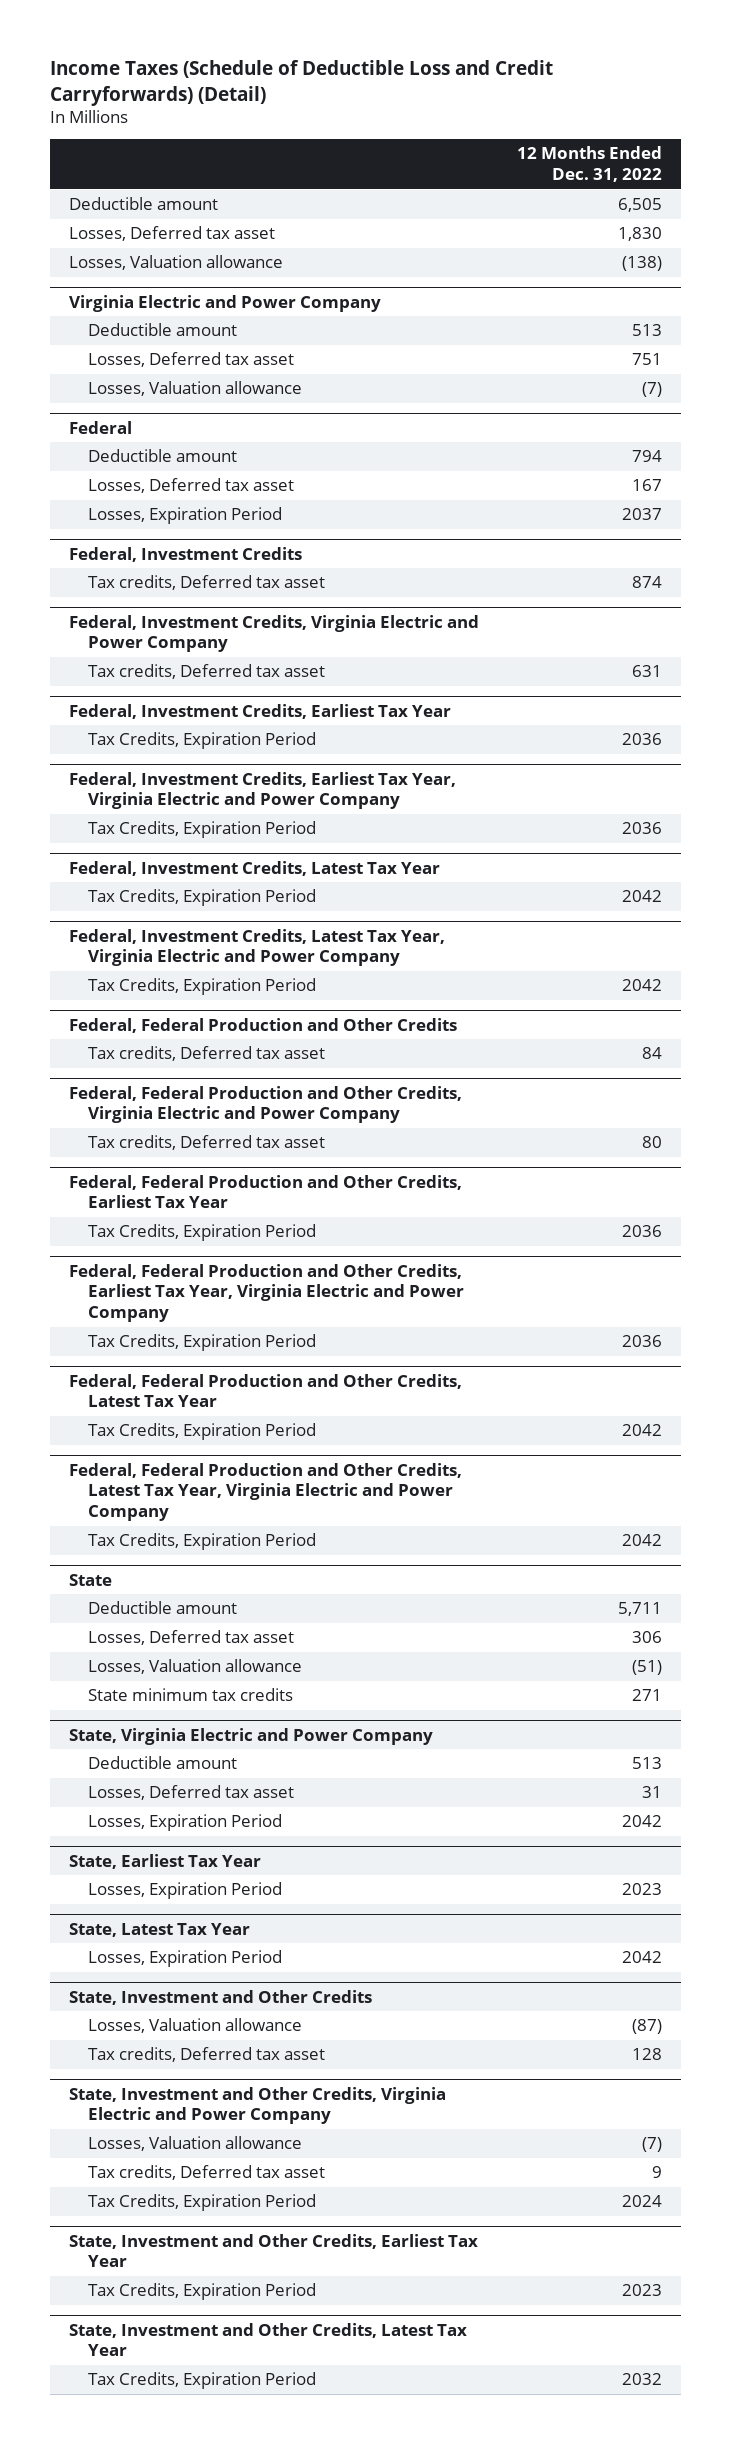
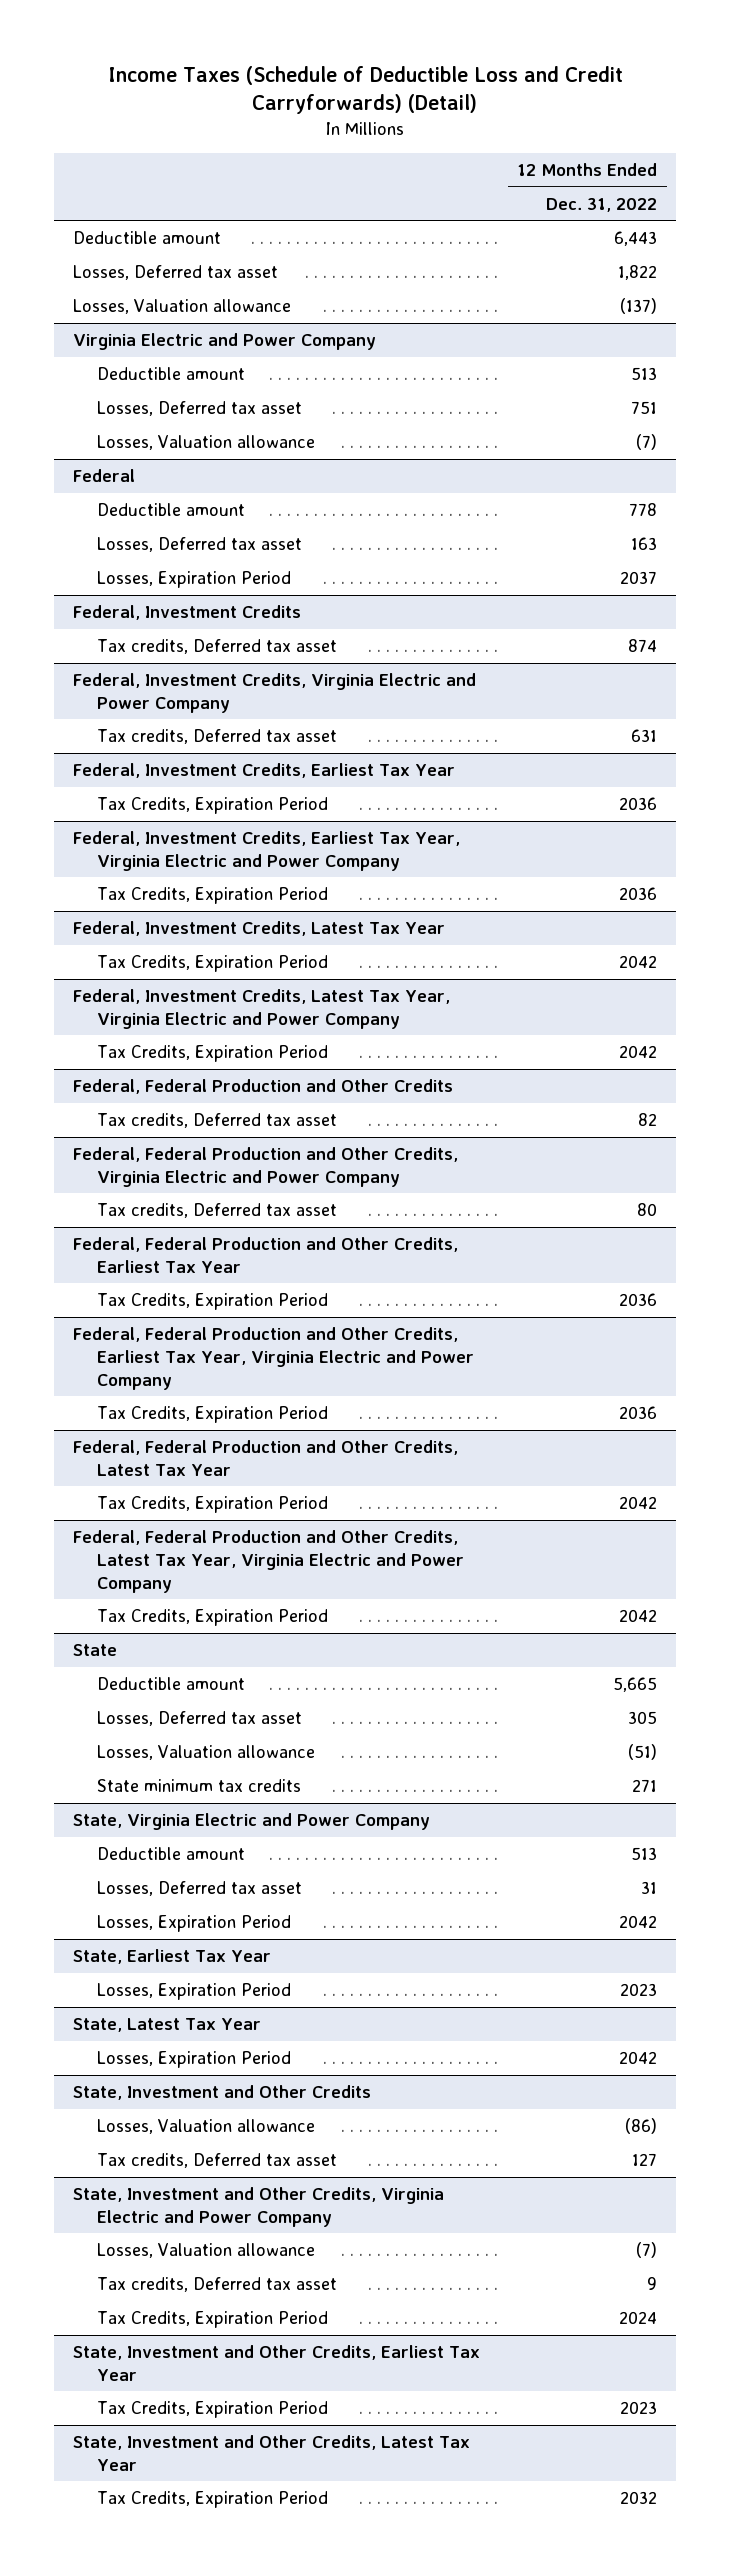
- Deductible amount | 6,505
- Losses, Deferred tax asset | 1,830
- Losses, Valuation allowance | (138)
+ Deductible amount | 6,443
+ Losses, Deferred tax asset | 1,822
+ Losses, Valuation allowance | (137)
@ Federal
- Deductible amount | 794
- Losses, Deferred tax asset | 167
+ Deductible amount | 778
+ Losses, Deferred tax asset | 163
@ Federal, Federal Production and Other Credits
- Tax credits, Deferred tax asset | 84
+ Tax credits, Deferred tax asset | 82
@ State
- Deductible amount | 5,711
- Losses, Deferred tax asset | 306
+ Deductible amount | 5,665
+ Losses, Deferred tax asset | 305
@ State, Investment and Other Credits
- Losses, Valuation allowance | (87)
- Tax credits, Deferred tax asset | 128
+ Losses, Valuation allowance | (86)
+ Tax credits, Deferred tax asset | 127

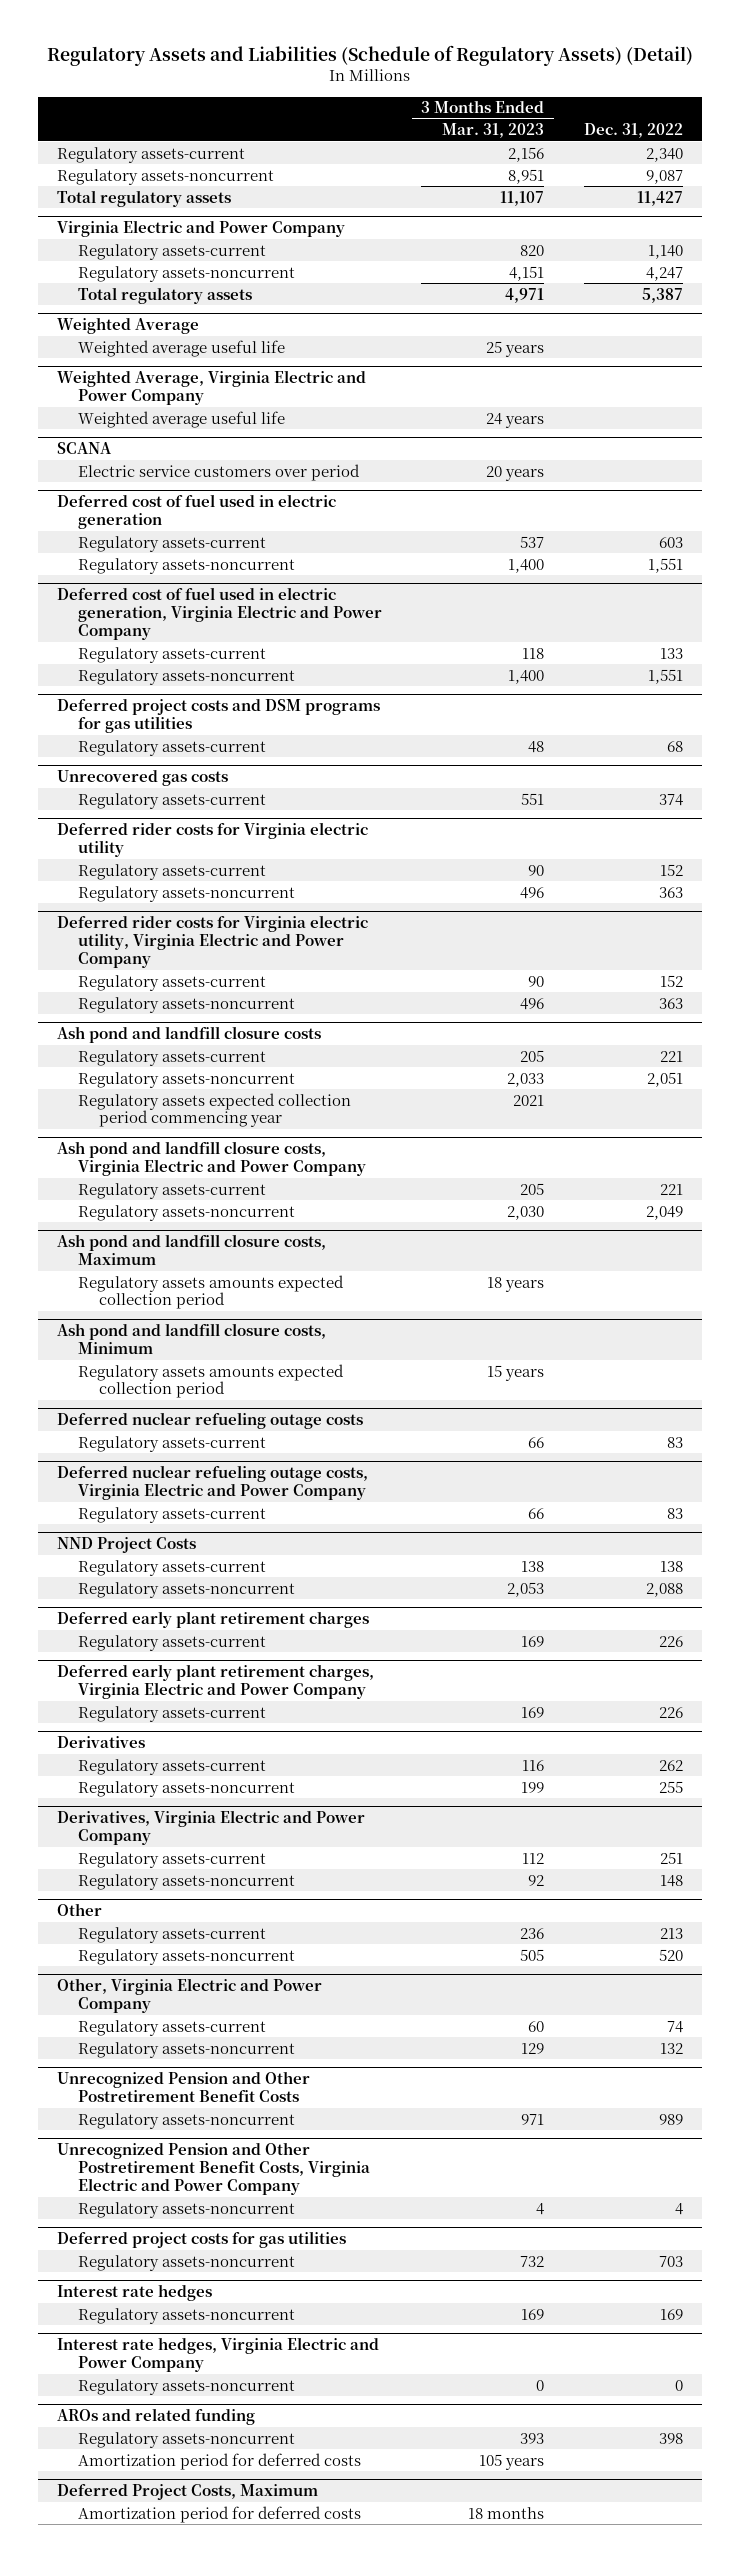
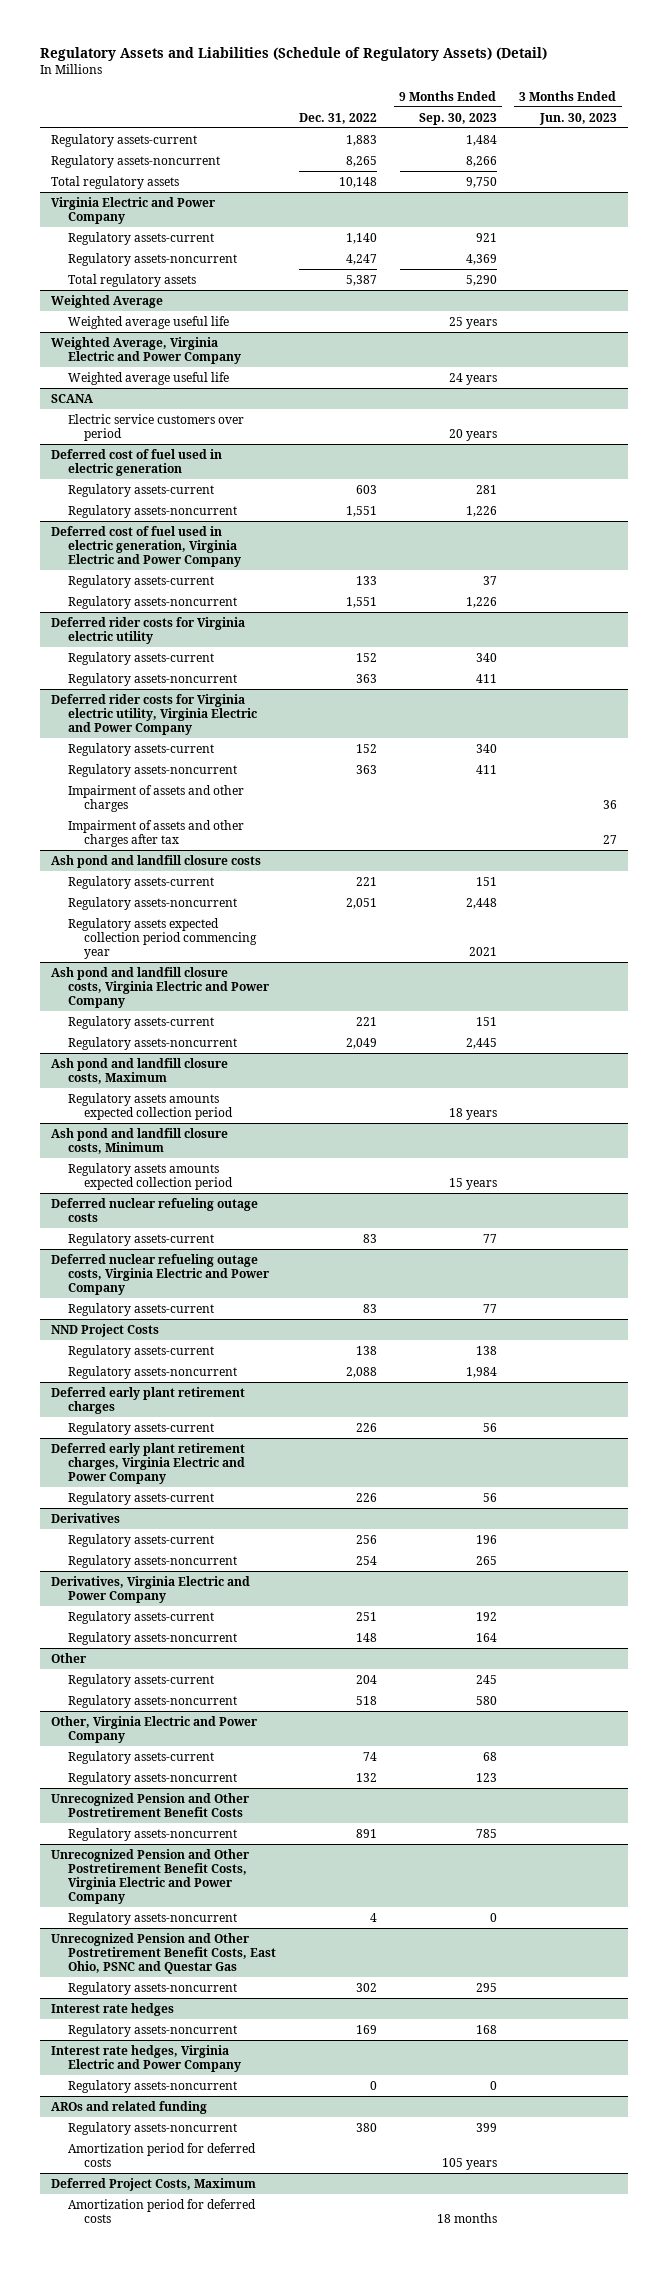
- | 3 Months Ended Mar. 31, 2023 | Dec. 31, 2022
+ | Dec. 31, 2022 | 9 Months Ended Sep. 30, 2023 | 3 Months Ended Jun. 30, 2023
- Regulatory assets-current | 2,156 | 2,340
- Regulatory assets-noncurrent | 8,951 | 9,087
- Total regulatory assets | 11,107 | 11,427
+ Regulatory assets-current | 1,883 | 1,484 |
+ Regulatory assets-noncurrent | 8,265 | 8,266 |
+ Total regulatory assets | 10,148 | 9,750 |
- Deferred project costs and DSM programs for gas utilities
- Regulatory assets-current | 48 | 68
- Unrecovered gas costs
- Regulatory assets-current | 551 | 374
@ Deferred rider costs for Virginia electric utility, Virginia Electric and Power Company
+ Impairment of assets and other charges | | | 36
+ Impairment of assets and other charges after tax | | | 27
@ Derivatives
- Regulatory assets-current | 116 | 262
- Regulatory assets-noncurrent | 199 | 255
+ Regulatory assets-current | 256 | 196 |
+ Regulatory assets-noncurrent | 254 | 265 |
@ Other
- Regulatory assets-current | 236 | 213
- Regulatory assets-noncurrent | 505 | 520
+ Regulatory assets-current | 204 | 245 |
+ Regulatory assets-noncurrent | 518 | 580 |
@ Unrecognized Pension and Other Postretirement Benefit Costs
- Regulatory assets-noncurrent | 971 | 989
+ Regulatory assets-noncurrent | 891 | 785 |
- Deferred project costs for gas utilities
- Regulatory assets-noncurrent | 732 | 703
+ Unrecognized Pension and Other Postretirement Benefit Costs, East Ohio, PSNC and Questar Gas
+ Regulatory assets-noncurrent | 302 | 295 |
@ AROs and related funding
- Regulatory assets-noncurrent | 393 | 398
+ Regulatory assets-noncurrent | 380 | 399 |

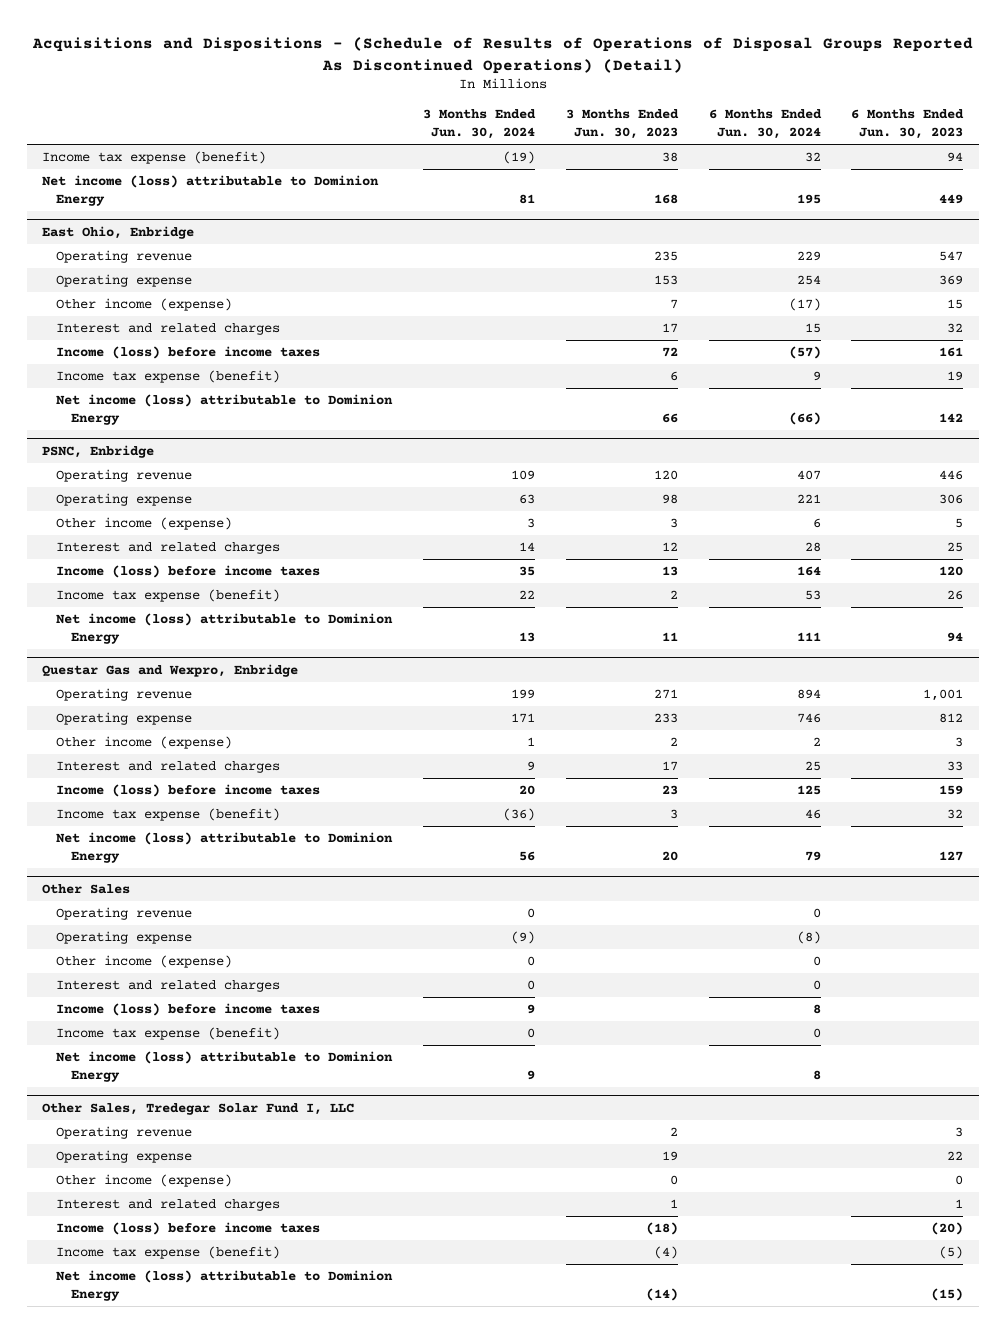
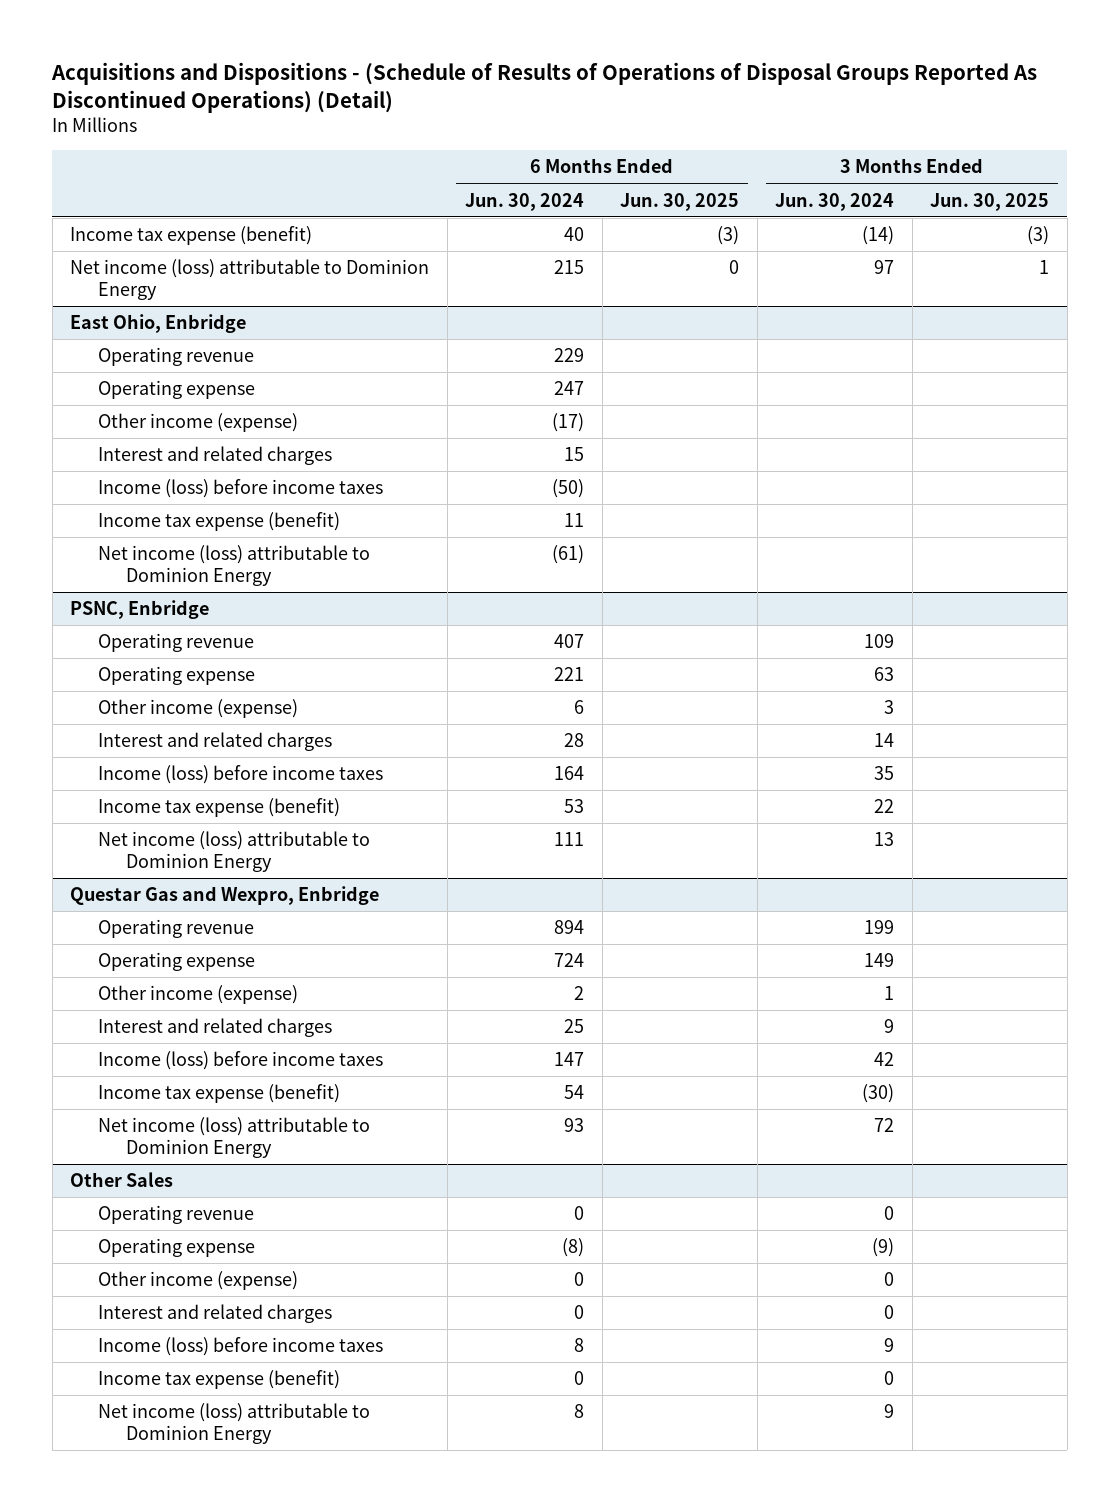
- | 3 Months Ended Jun. 30, 2024 | 3 Months Ended Jun. 30, 2023 | 6 Months Ended Jun. 30, 2024 | 6 Months Ended Jun. 30, 2023
+ | 6 Months Ended Jun. 30, 2024 | 6 Months Ended Jun. 30, 2025 | 3 Months Ended Jun. 30, 2024 | 3 Months Ended Jun. 30, 2025
- Income tax expense (benefit) | (19) | 38 | 32 | 94
- Net income (loss) attributable to Dominion Energy | 81 | 168 | 195 | 449
+ Income tax expense (benefit) | 40 | (3) | (14) | (3)
+ Net income (loss) attributable to Dominion Energy | 215 | 0 | 97 | 1
@ East Ohio, Enbridge
- Operating expense | | 153 | 254 | 369
+ Operating expense | 247 | | |
- Income (loss) before income taxes | | 72 | (57) | 161
- Income tax expense (benefit) | | 6 | 9 | 19
- Net income (loss) attributable to Dominion Energy | | 66 | (66) | 142
+ Income (loss) before income taxes | (50) | | |
+ Income tax expense (benefit) | 11 | | |
+ Net income (loss) attributable to Dominion Energy | (61) | | |
@ Questar Gas and Wexpro, Enbridge
- Operating expense | 171 | 233 | 746 | 812
+ Operating expense | 724 | | 149 |
- Income (loss) before income taxes | 20 | 23 | 125 | 159
- Income tax expense (benefit) | (36) | 3 | 46 | 32
- Net income (loss) attributable to Dominion Energy | 56 | 20 | 79 | 127
+ Income (loss) before income taxes | 147 | | 42 |
+ Income tax expense (benefit) | 54 | | (30) |
+ Net income (loss) attributable to Dominion Energy | 93 | | 72 |
- Other Sales, Tredegar Solar Fund I, LLC
- Operating revenue | | 2 | | 3
- Operating expense | | 19 | | 22
- Other income (expense) | | 0 | | 0
- Interest and related charges | | 1 | | 1
- Income (loss) before income taxes | | (18) | | (20)
- Income tax expense (benefit) | | (4) | | (5)
- Net income (loss) attributable to Dominion Energy | | (14) | | (15)

